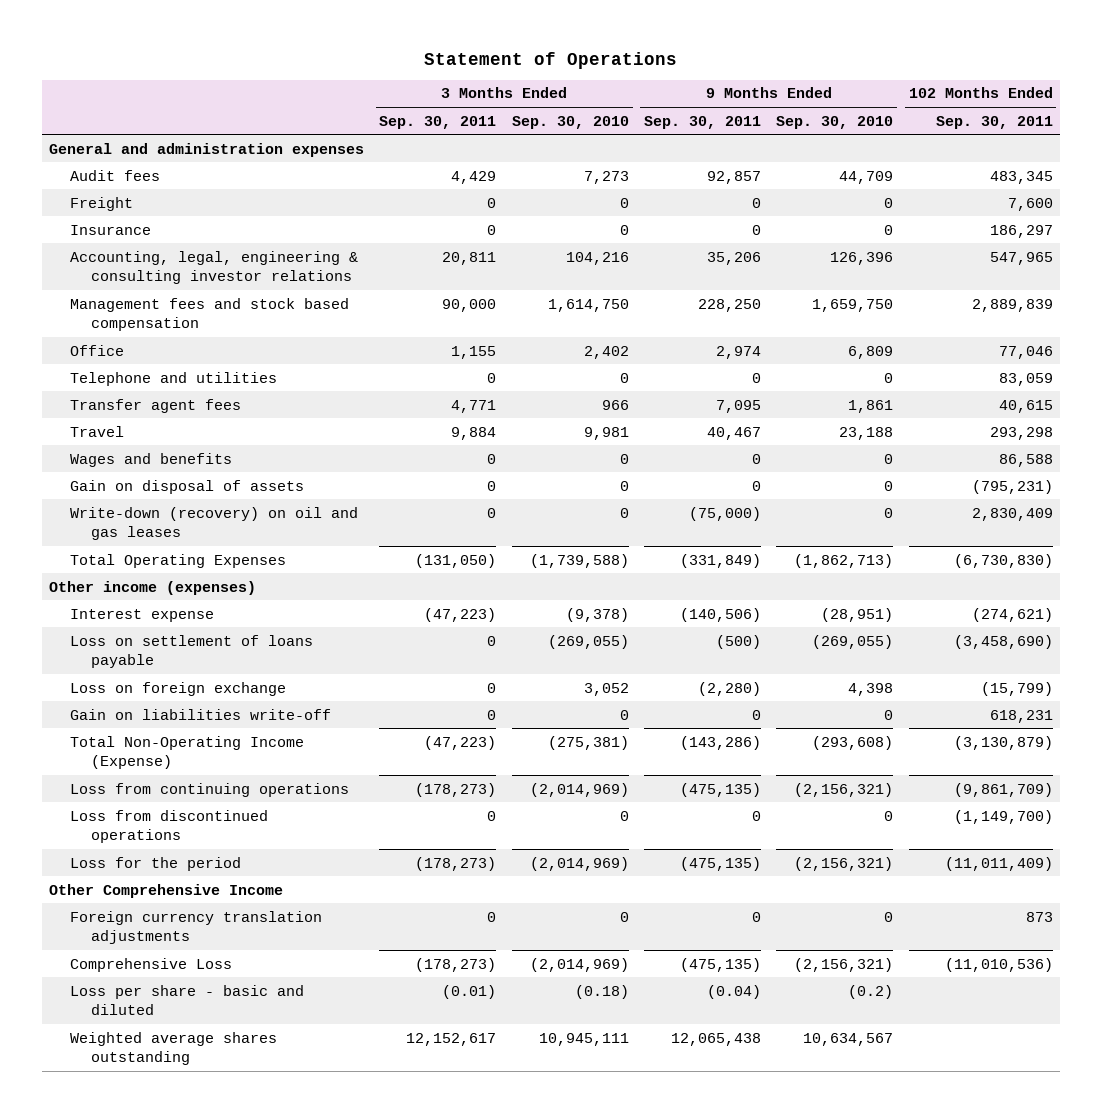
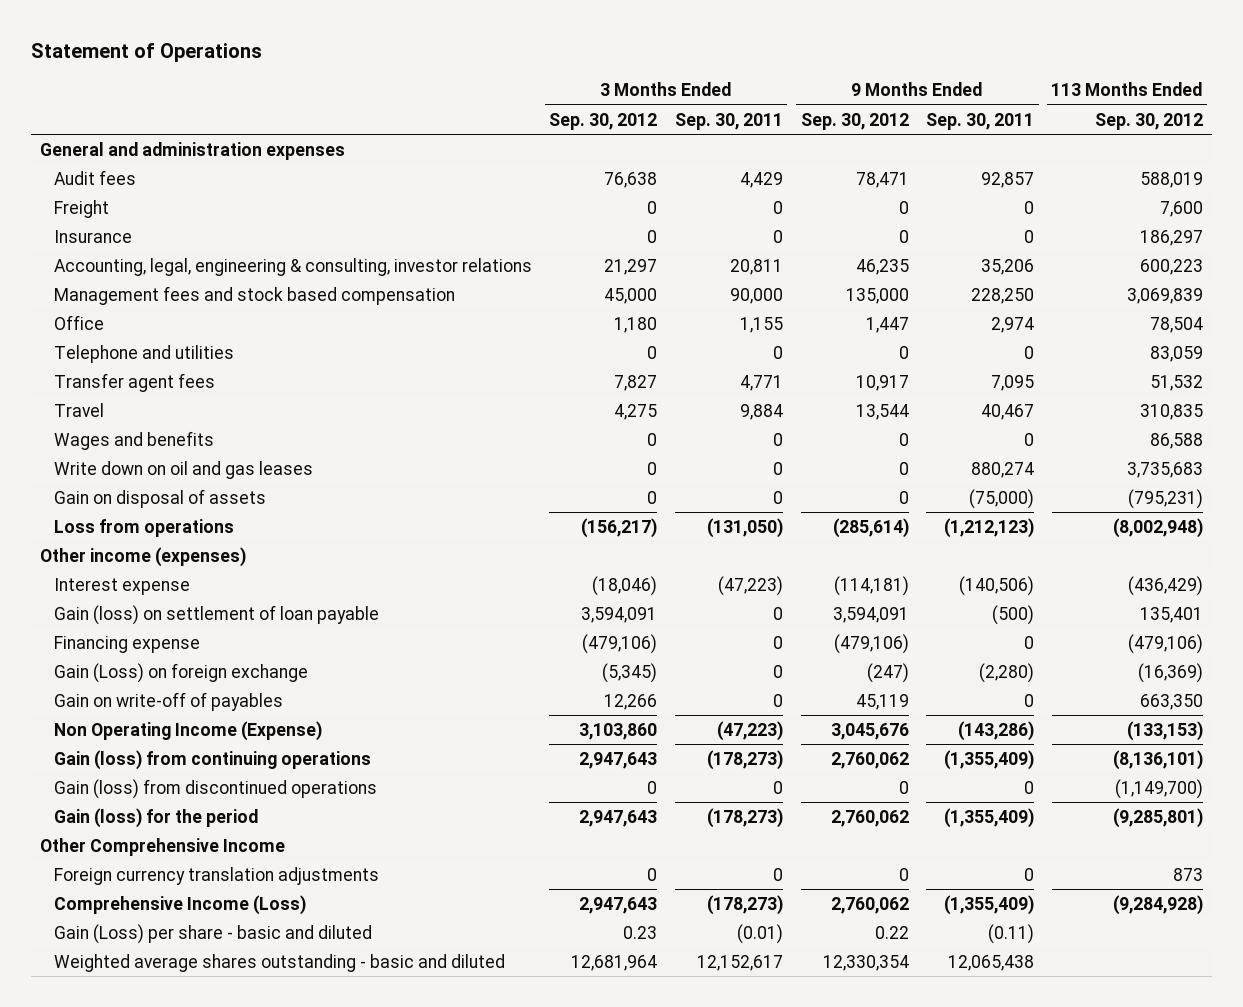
- | 3 Months Ended Sep. 30, 2011 | 3 Months Ended Sep. 30, 2010 | 9 Months Ended Sep. 30, 2011 | 9 Months Ended Sep. 30, 2010 | 102 Months Ended Sep. 30, 2011
+ | 3 Months Ended Sep. 30, 2012 | 3 Months Ended Sep. 30, 2011 | 9 Months Ended Sep. 30, 2012 | 9 Months Ended Sep. 30, 2011 | 113 Months Ended Sep. 30, 2012
- Accounting, legal, engineering & consulting investor relations | 20,811 | 104,216 | 35,206 | 126,396 | 547,965
+ Accounting, legal, engineering & consulting, investor relations | 21,297 | 20,811 | 46,235 | 35,206 | 600,223
- Gain on disposal of assets | 0 | 0 | 0 | 0 | (795,231)
- Write-down (recovery) on oil and gas leases | 0 | 0 | (75,000) | 0 | 2,830,409
- Total Operating Expenses | (131,050) | (1,739,588) | (331,849) | (1,862,713) | (6,730,830)
+ Write down on oil and gas leases | 0 | 0 | 0 | 880,274 | 3,735,683
+ Gain on disposal of assets | 0 | 0 | 0 | (75,000) | (795,231)
+ Loss from operations | (156,217) | (131,050) | (285,614) | (1,212,123) | (8,002,948)
- Loss on settlement of loans payable | 0 | (269,055) | (500) | (269,055) | (3,458,690)
- Loss on foreign exchange | 0 | 3,052 | (2,280) | 4,398 | (15,799)
- Gain on liabilities write-off | 0 | 0 | 0 | 0 | 618,231
- Total Non-Operating Income (Expense) | (47,223) | (275,381) | (143,286) | (293,608) | (3,130,879)
- Loss from continuing operations | (178,273) | (2,014,969) | (475,135) | (2,156,321) | (9,861,709)
- Loss from discontinued operations | 0 | 0 | 0 | 0 | (1,149,700)
- Loss for the period | (178,273) | (2,014,969) | (475,135) | (2,156,321) | (11,011,409)
+ Gain (loss) on settlement of loan payable | 3,594,091 | 0 | 3,594,091 | (500) | 135,401
+ Financing expense | (479,106) | 0 | (479,106) | 0 | (479,106)
+ Gain (Loss) on foreign exchange | (5,345) | 0 | (247) | (2,280) | (16,369)
+ Gain on write-off of payables | 12,266 | 0 | 45,119 | 0 | 663,350
+ Non Operating Income (Expense) | 3,103,860 | (47,223) | 3,045,676 | (143,286) | (133,153)
+ Gain (loss) from continuing operations | 2,947,643 | (178,273) | 2,760,062 | (1,355,409) | (8,136,101)
+ Gain (loss) from discontinued operations | 0 | 0 | 0 | 0 | (1,149,700)
+ Gain (loss) for the period | 2,947,643 | (178,273) | 2,760,062 | (1,355,409) | (9,285,801)
- Comprehensive Loss | (178,273) | (2,014,969) | (475,135) | (2,156,321) | (11,010,536)
- Loss per share - basic and diluted | (0.01) | (0.18) | (0.04) | (0.2) |
- Weighted average shares outstanding | 12,152,617 | 10,945,111 | 12,065,438 | 10,634,567 |
+ Comprehensive Income (Loss) | 2,947,643 | (178,273) | 2,760,062 | (1,355,409) | (9,284,928)
+ Gain (Loss) per share - basic and diluted | 0.23 | (0.01) | 0.22 | (0.11) |
+ Weighted average shares outstanding - basic and diluted | 12,681,964 | 12,152,617 | 12,330,354 | 12,065,438 |

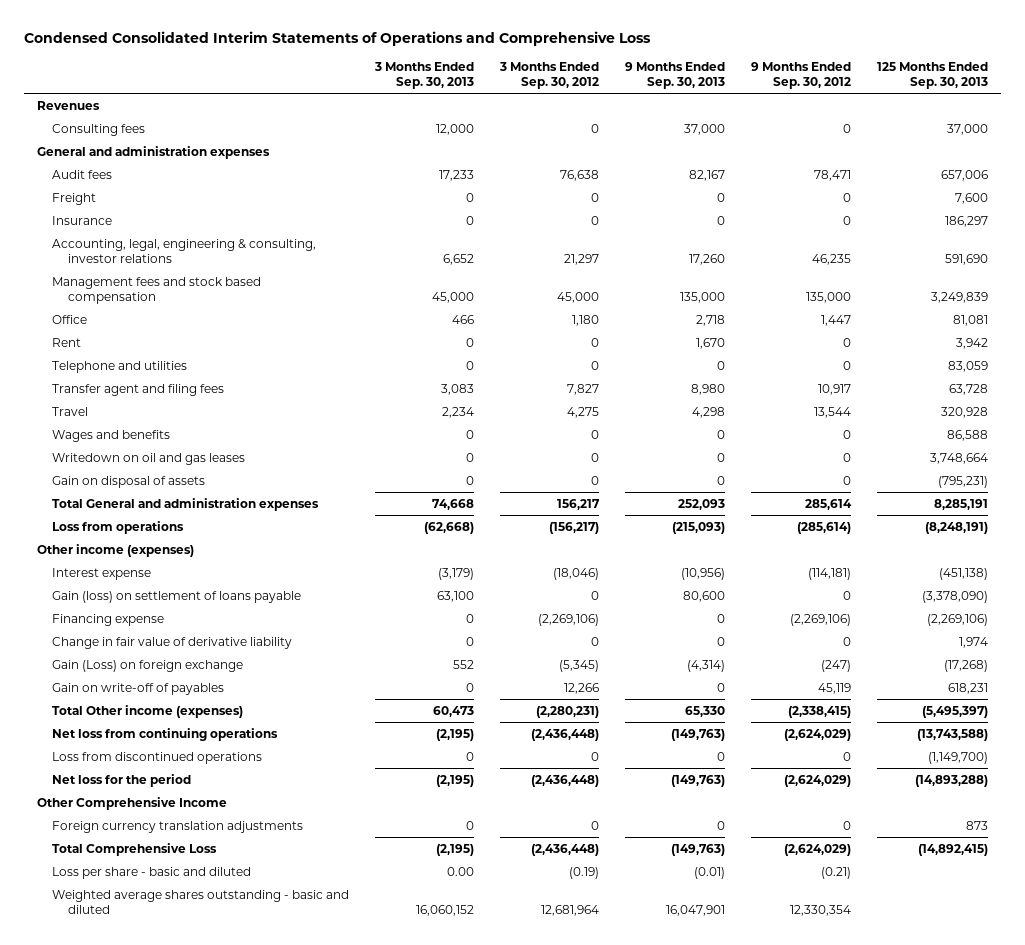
- Statement of Operations
+ Condensed Consolidated Interim Statements of Operations and Comprehensive Loss
- | 3 Months Ended Sep. 30, 2012 | 3 Months Ended Sep. 30, 2011 | 9 Months Ended Sep. 30, 2012 | 9 Months Ended Sep. 30, 2011 | 113 Months Ended Sep. 30, 2012
+ | 3 Months Ended Sep. 30, 2013 | 3 Months Ended Sep. 30, 2012 | 9 Months Ended Sep. 30, 2013 | 9 Months Ended Sep. 30, 2012 | 125 Months Ended Sep. 30, 2013
+ Revenues
+ Consulting fees | 12,000 | 0 | 37,000 | 0 | 37,000
+ Rent | 0 | 0 | 1,670 | 0 | 3,942
- Transfer agent fees | 7,827 | 4,771 | 10,917 | 7,095 | 51,532
+ Transfer agent and filing fees | 3,083 | 7,827 | 8,980 | 10,917 | 63,728
- Write down on oil and gas leases | 0 | 0 | 0 | 880,274 | 3,735,683
+ Writedown on oil and gas leases | 0 | 0 | 0 | 0 | 3,748,664
+ Total General and administration expenses | 74,668 | 156,217 | 252,093 | 285,614 | 8,285,191
- Gain (loss) on settlement of loan payable | 3,594,091 | 0 | 3,594,091 | (500) | 135,401
- Financing expense | (479,106) | 0 | (479,106) | 0 | (479,106)
+ Gain (loss) on settlement of loans payable | 63,100 | 0 | 80,600 | 0 | (3,378,090)
+ Financing expense | 0 | (2,269,106) | 0 | (2,269,106) | (2,269,106)
+ Change in fair value of derivative liability | 0 | 0 | 0 | 0 | 1,974
- Non Operating Income (Expense) | 3,103,860 | (47,223) | 3,045,676 | (143,286) | (133,153)
- Gain (loss) from continuing operations | 2,947,643 | (178,273) | 2,760,062 | (1,355,409) | (8,136,101)
- Gain (loss) from discontinued operations | 0 | 0 | 0 | 0 | (1,149,700)
- Gain (loss) for the period | 2,947,643 | (178,273) | 2,760,062 | (1,355,409) | (9,285,801)
+ Total Other income (expenses) | 60,473 | (2,280,231) | 65,330 | (2,338,415) | (5,495,397)
+ Net loss from continuing operations | (2,195) | (2,436,448) | (149,763) | (2,624,029) | (13,743,588)
+ Loss from discontinued operations | 0 | 0 | 0 | 0 | (1,149,700)
+ Net loss for the period | (2,195) | (2,436,448) | (149,763) | (2,624,029) | (14,893,288)
- Comprehensive Income (Loss) | 2,947,643 | (178,273) | 2,760,062 | (1,355,409) | (9,284,928)
- Gain (Loss) per share - basic and diluted | 0.23 | (0.01) | 0.22 | (0.11) |
+ Total Comprehensive Loss | (2,195) | (2,436,448) | (149,763) | (2,624,029) | (14,892,415)
+ Loss per share - basic and diluted | 0.00 | (0.19) | (0.01) | (0.21) |

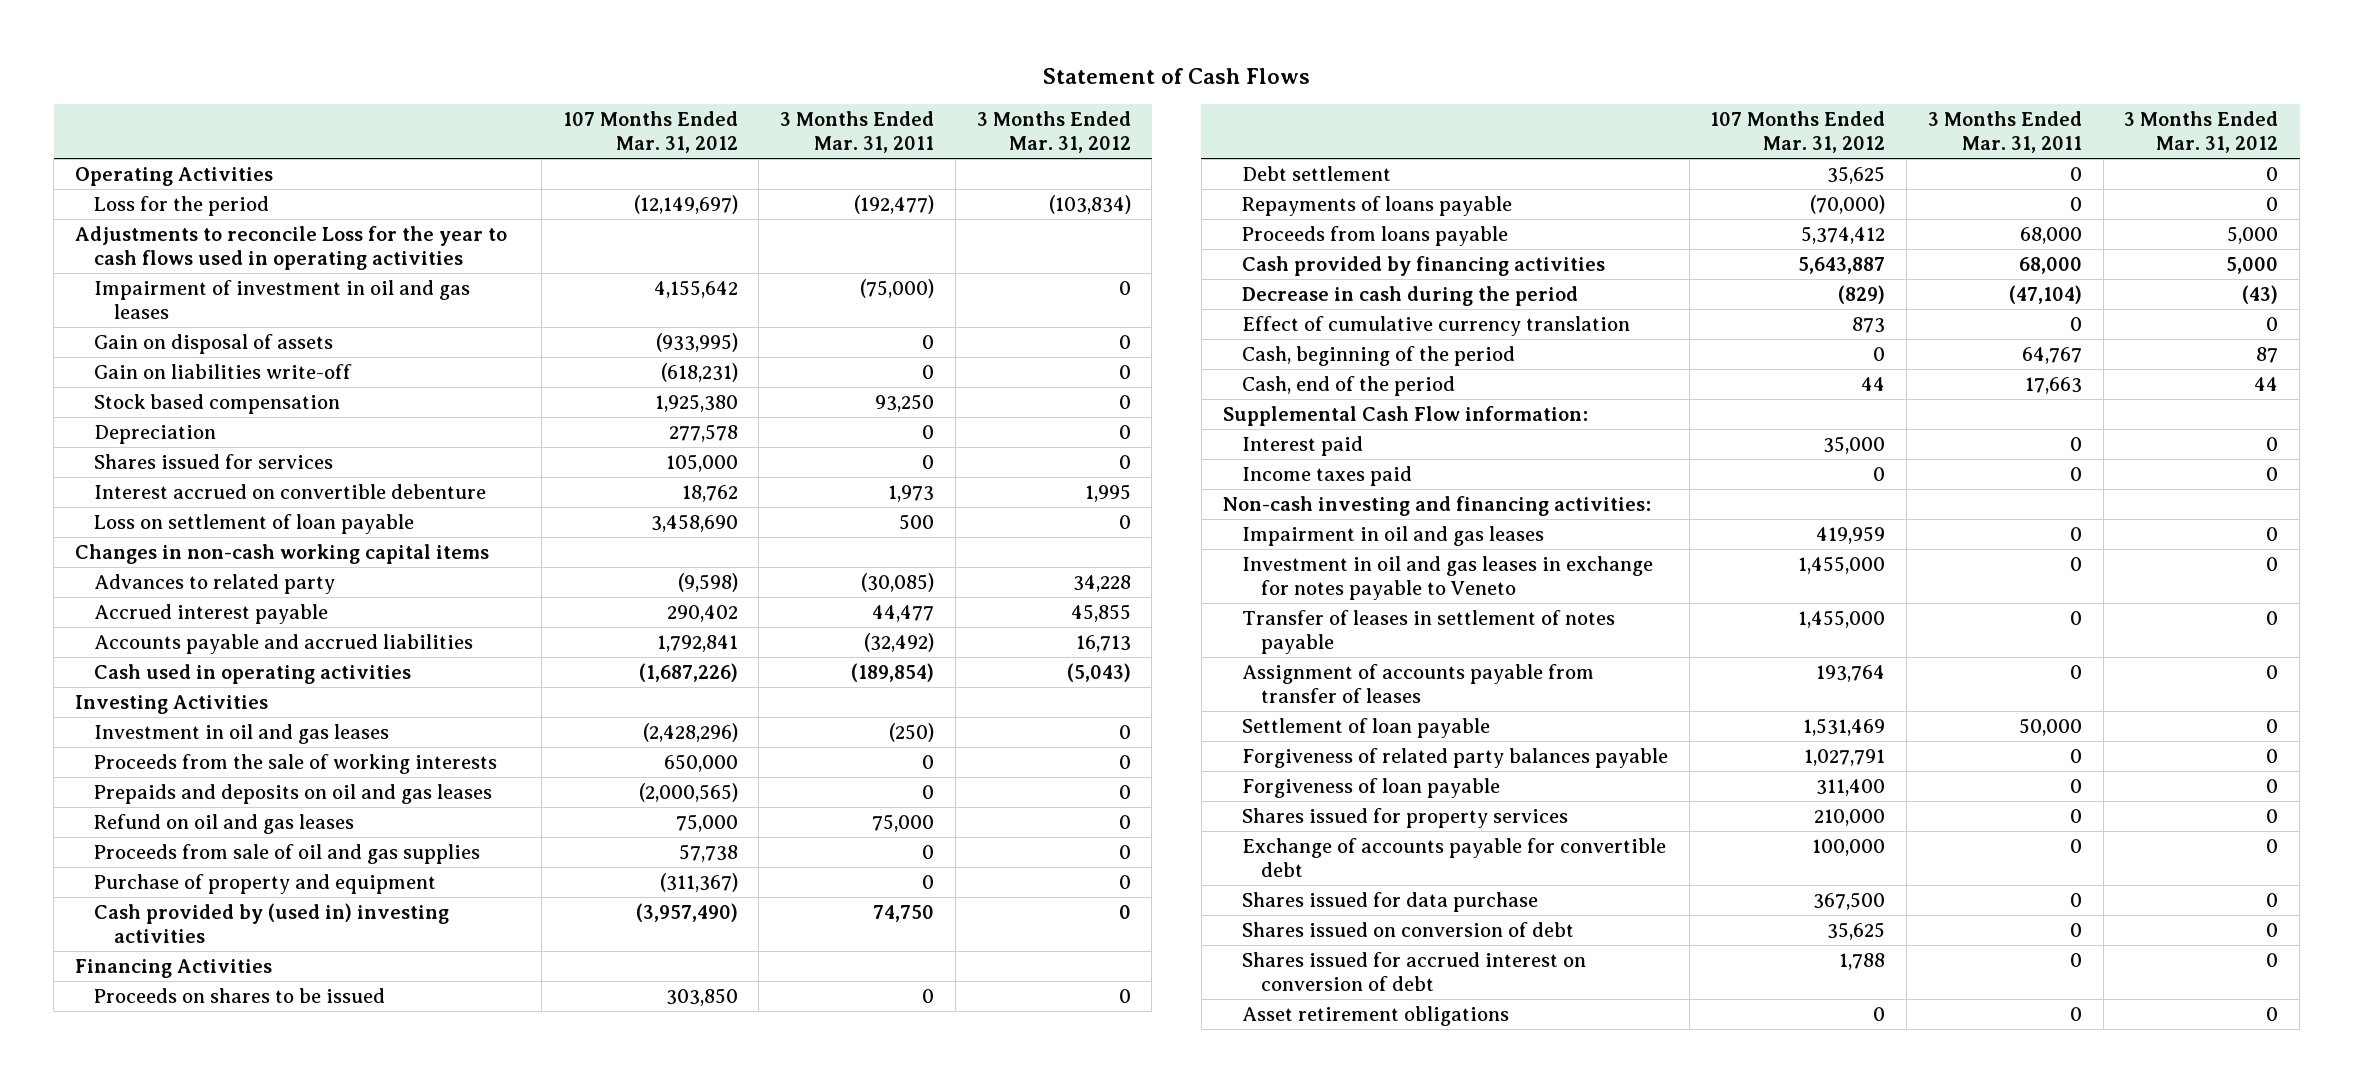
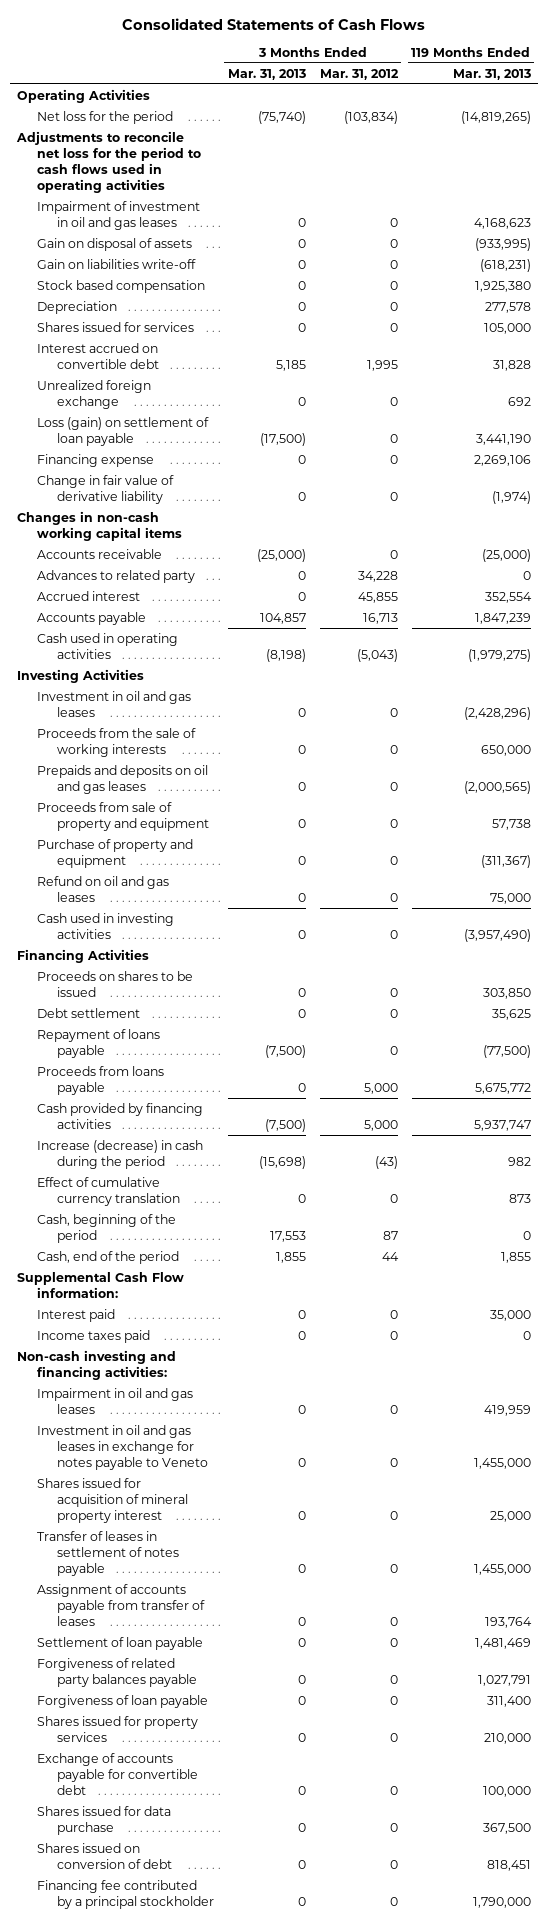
- Statement of Cash Flows
+ Consolidated Statements of Cash Flows
- | 107 Months Ended Mar. 31, 2012 | 3 Months Ended Mar. 31, 2011 | 3 Months Ended Mar. 31, 2012
+ | 3 Months Ended Mar. 31, 2013 | 3 Months Ended Mar. 31, 2012 | 119 Months Ended Mar. 31, 2013
- Loss for the period | (12,149,697) | (192,477) | (103,834)
- Adjustments to reconcile Loss for the year to cash flows used in operating activities
+ Net loss for the period | (75,740) | (103,834) | (14,819,265)
+ Adjustments to reconcile net loss for the period to cash flows used in operating activities
- Interest accrued on convertible debenture | 18,762 | 1,973 | 1,995
- Loss on settlement of loan payable | 3,458,690 | 500 | 0
+ Interest accrued on convertible debt | 5,185 | 1,995 | 31,828
+ Unrealized foreign exchange | 0 | 0 | 692
+ Loss (gain) on settlement of loan payable | (17,500) | 0 | 3,441,190
+ Financing expense | 0 | 0 | 2,269,106
+ Change in fair value of derivative liability | 0 | 0 | (1,974)
+ Accounts receivable | (25,000) | 0 | (25,000)
- Accrued interest payable | 290,402 | 44,477 | 45,855
- Accounts payable and accrued liabilities | 1,792,841 | (32,492) | 16,713
+ Accrued interest | 0 | 45,855 | 352,554
+ Accounts payable | 104,857 | 16,713 | 1,847,239
- Proceeds from sale of oil and gas supplies | 57,738 | 0 | 0
+ Proceeds from sale of property and equipment | 0 | 0 | 57,738
- Cash provided by (used in) investing activities | (3,957,490) | 74,750 | 0
moved down: Refund on oil and gas leases | 0 | 0 | 75,000
+ Cash used in investing activities | 0 | 0 | (3,957,490)
- Repayments of loans payable | (70,000) | 0 | 0
+ Repayment of loans payable | (7,500) | 0 | (77,500)
- Decrease in cash during the period | (829) | (47,104) | (43)
+ Increase (decrease) in cash during the period | (15,698) | (43) | 982
+ Shares issued for acquisition of mineral property interest | 0 | 0 | 25,000
- Shares issued for accrued interest on conversion of debt | 1,788 | 0 | 0
- Asset retirement obligations | 0 | 0 | 0
+ Financing fee contributed by a principal stockholder | 0 | 0 | 1,790,000

